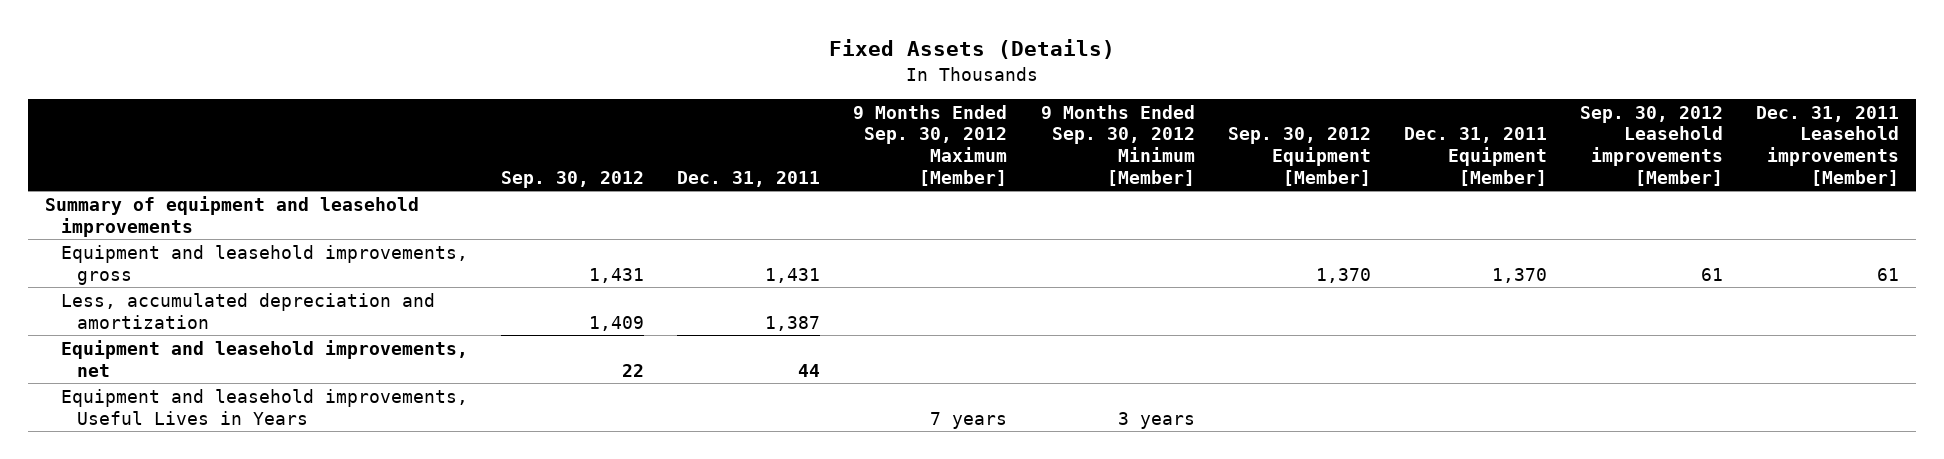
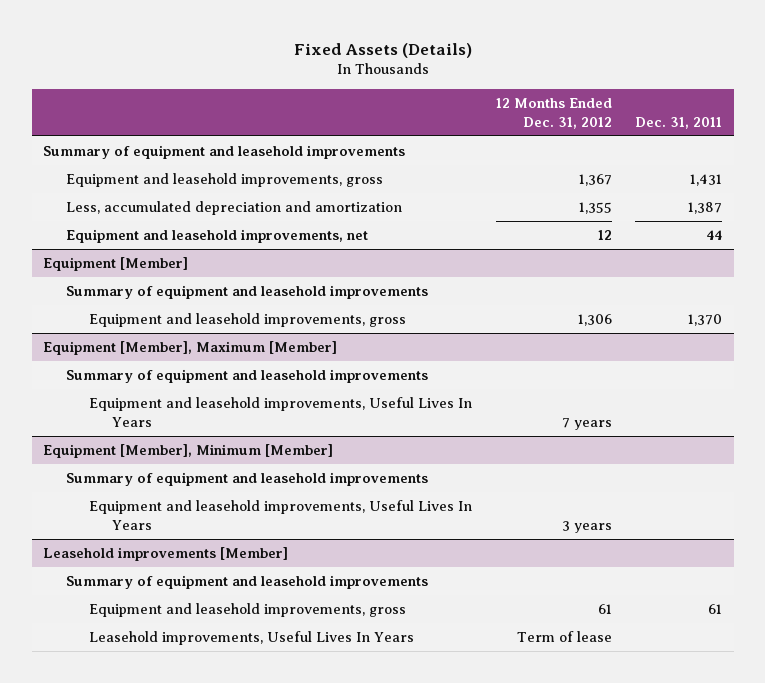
- | Sep. 30, 2012 | Dec. 31, 2011 | 9 Months Ended Sep. 30, 2012 Maximum [Member] | 9 Months Ended Sep. 30, 2012 Minimum [Member] | Sep. 30, 2012 Equipment [Member] | Dec. 31, 2011 Equipment [Member] | Sep. 30, 2012 Leasehold improvements [Member] | Dec. 31, 2011 Leasehold improvements [Member]
+ | 12 Months Ended Dec. 31, 2012 | Dec. 31, 2011
- Equipment and leasehold improvements, Useful Lives in Years | | | 7 years | 3 years | | | |
+ Equipment [Member]
+ Summary of equipment and leasehold improvements
+ Equipment and leasehold improvements, gross | 1,306 | 1,370
+ Equipment [Member], Maximum [Member]
+ Summary of equipment and leasehold improvements
+ Equipment and leasehold improvements, Useful Lives In Years | 7 years |
+ Equipment [Member], Minimum [Member]
+ Summary of equipment and leasehold improvements
+ Equipment and leasehold improvements, Useful Lives In Years | 3 years |
+ Leasehold improvements [Member]
+ Summary of equipment and leasehold improvements
+ Equipment and leasehold improvements, gross | 61 | 61
+ Leasehold improvements, Useful Lives In Years | Term of lease |

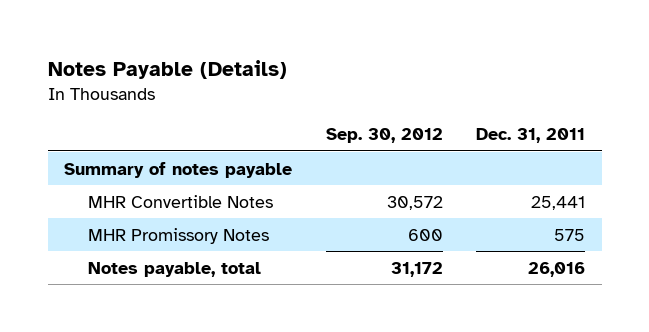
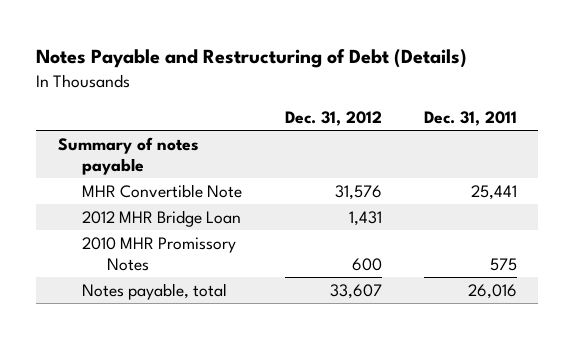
- Notes Payable (Details)
+ Notes Payable and Restructuring of Debt (Details)
- | Sep. 30, 2012 | Dec. 31, 2011
+ | Dec. 31, 2012 | Dec. 31, 2011
- MHR Convertible Notes | 30,572 | 25,441
- MHR Promissory Notes | 600 | 575
+ MHR Convertible Note | 31,576 | 25,441
+ 2012 MHR Bridge Loan | 1,431 |
+ 2010 MHR Promissory Notes | 600 | 575

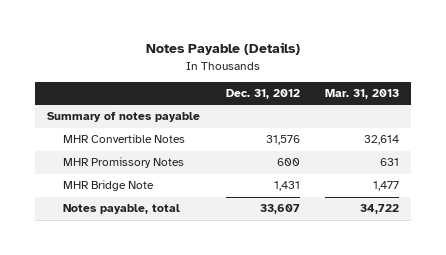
- Notes Payable and Restructuring of Debt (Details)
+ Notes Payable (Details)
- | Dec. 31, 2012 | Dec. 31, 2011
+ | Dec. 31, 2012 | Mar. 31, 2013
- MHR Convertible Note | 31,576 | 25,441
- 2012 MHR Bridge Loan | 1,431 |
- 2010 MHR Promissory Notes | 600 | 575
+ MHR Convertible Notes | 31,576 | 32,614
+ MHR Promissory Notes | 600 | 631
+ MHR Bridge Note | 1,431 | 1,477

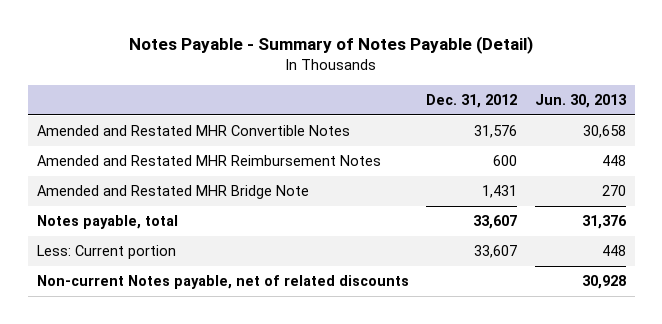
- Notes Payable (Details)
+ Notes Payable - Summary of Notes Payable (Detail)
- | Dec. 31, 2012 | Mar. 31, 2013
+ | Dec. 31, 2012 | Jun. 30, 2013
- Summary of notes payable
- MHR Convertible Notes | 31,576 | 32,614
- MHR Promissory Notes | 600 | 631
- MHR Bridge Note | 1,431 | 1,477
+ Amended and Restated MHR Convertible Notes | 31,576 | 30,658
+ Amended and Restated MHR Reimbursement Notes | 600 | 448
+ Amended and Restated MHR Bridge Note | 1,431 | 270
+ Less: Current portion | 33,607 | 448
+ Non-current Notes payable, net of related discounts | | 30,928

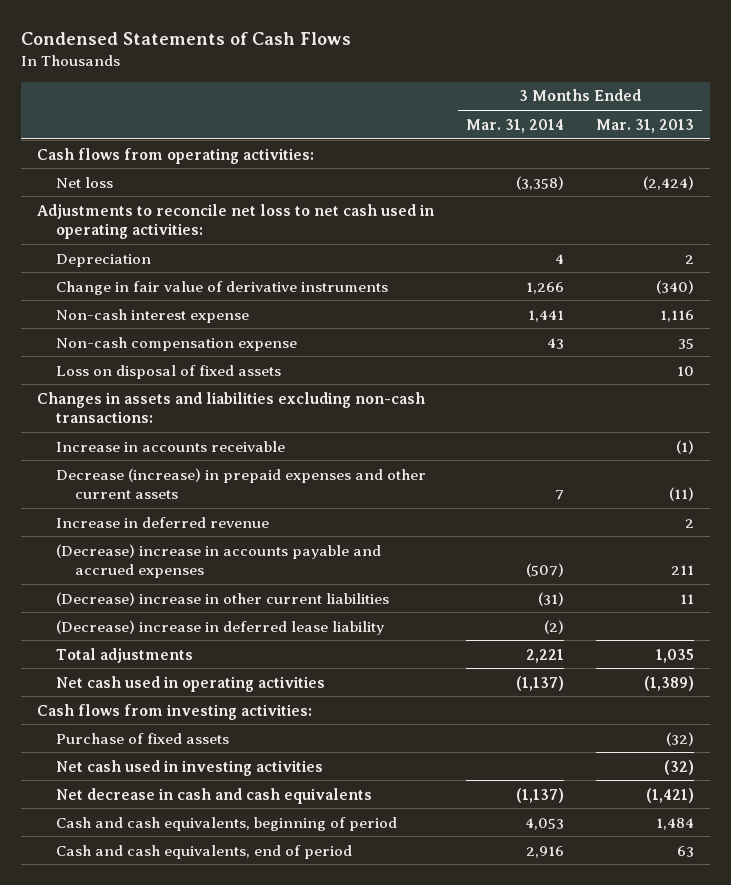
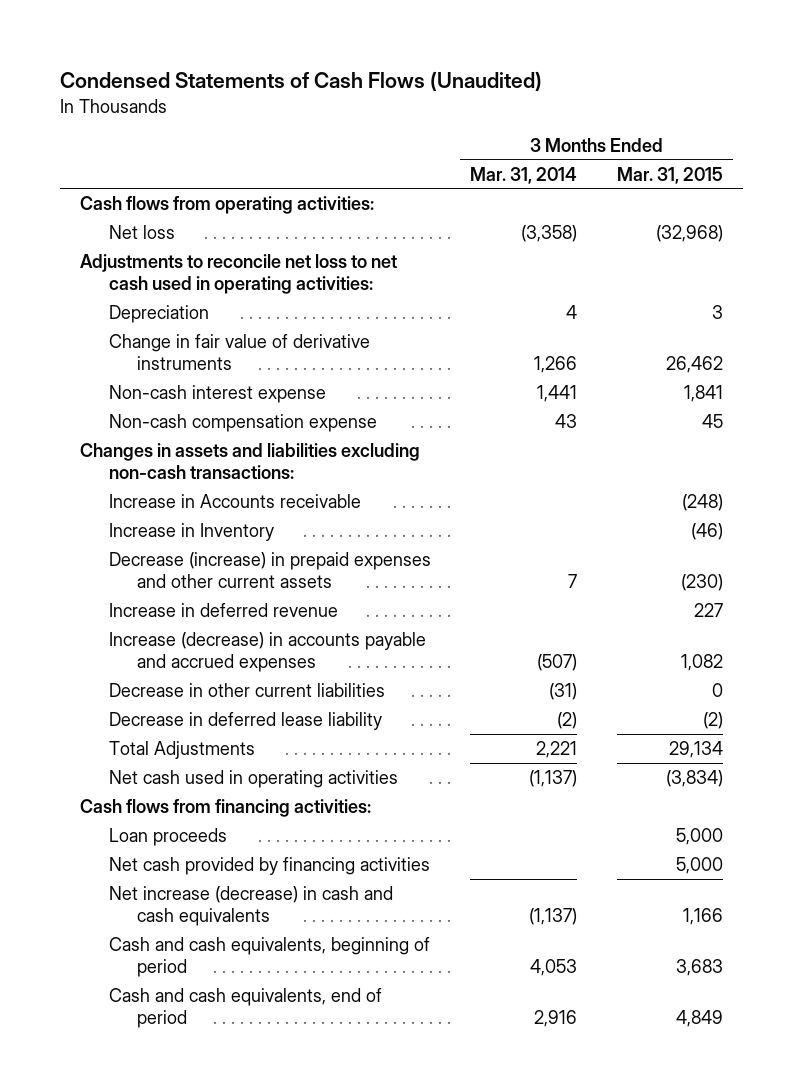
- Condensed Statements of Cash Flows
+ Condensed Statements of Cash Flows (Unaudited)
- | 3 Months Ended Mar. 31, 2014 | 3 Months Ended Mar. 31, 2013
+ | 3 Months Ended Mar. 31, 2014 | 3 Months Ended Mar. 31, 2015
- Loss on disposal of fixed assets | | 10
- Increase in accounts receivable | | (1)
+ Increase in Accounts receivable | | (248)
+ Increase in Inventory | | (46)
- (Decrease) increase in accounts payable and accrued expenses | (507) | 211
- (Decrease) increase in other current liabilities | (31) | 11
- (Decrease) increase in deferred lease liability | (2) |
- Total adjustments | 2,221 | 1,035
+ Increase (decrease) in accounts payable and accrued expenses | (507) | 1,082
+ Decrease in other current liabilities | (31) | 0
+ Decrease in deferred lease liability | (2) | (2)
+ Total Adjustments | 2,221 | 29,134
- Cash flows from investing activities:
- Purchase of fixed assets | | (32)
- Net cash used in investing activities | | (32)
- Net decrease in cash and cash equivalents | (1,137) | (1,421)
+ Cash flows from financing activities:
+ Loan proceeds | | 5,000
+ Net cash provided by financing activities | | 5,000
+ Net increase (decrease) in cash and cash equivalents | (1,137) | 1,166

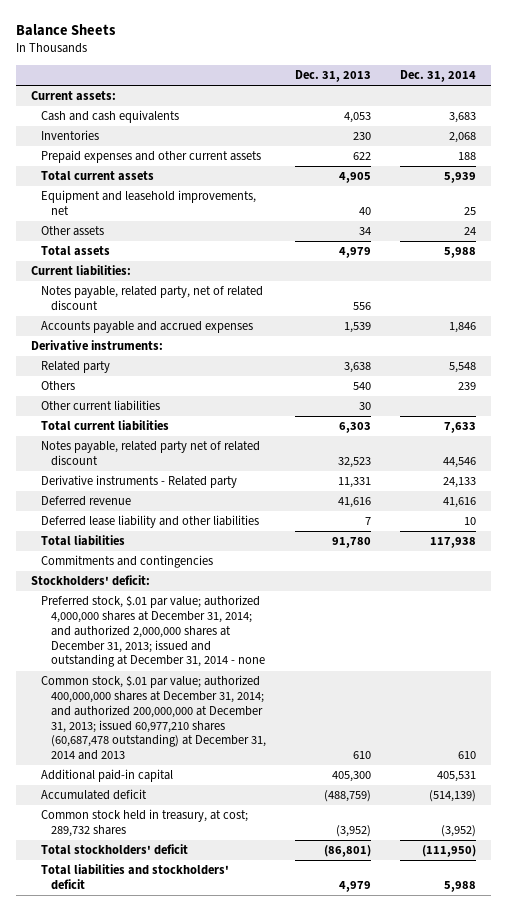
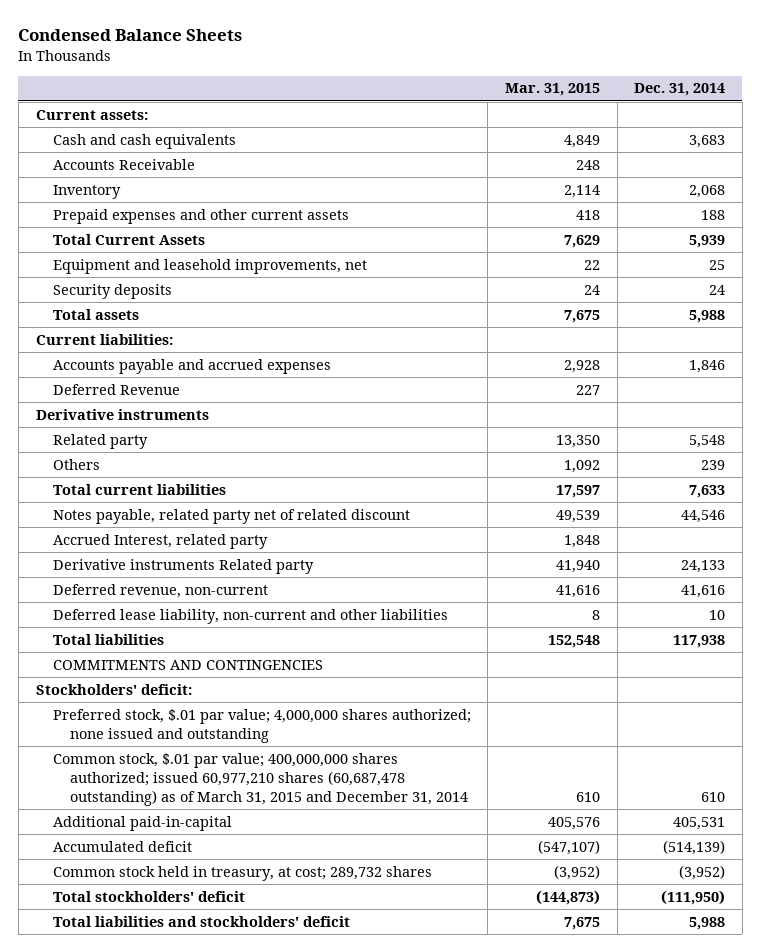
- Balance Sheets
+ Condensed Balance Sheets
- | Dec. 31, 2013 | Dec. 31, 2014
+ | Mar. 31, 2015 | Dec. 31, 2014
- Inventories | 230 | 2,068
+ Accounts Receivable | 248 |
+ Inventory | 2,114 | 2,068
- Total current assets | 4,905 | 5,939
+ Total Current Assets | 7,629 | 5,939
- Other assets | 34 | 24
+ Security deposits | 24 | 24
- Notes payable, related party, net of related discount | 556 |
- Derivative instruments:
+ Deferred Revenue | 227 |
+ Derivative instruments
- Other current liabilities | 30 |
- Derivative instruments - Related party | 11,331 | 24,133
- Deferred revenue | 41,616 | 41,616
- Deferred lease liability and other liabilities | 7 | 10
+ Accrued Interest, related party | 1,848 |
+ Derivative instruments Related party | 41,940 | 24,133
+ Deferred revenue, non-current | 41,616 | 41,616
+ Deferred lease liability, non-current and other liabilities | 8 | 10
- Commitments and contingencies
+ COMMITMENTS AND CONTINGENCIES
- Preferred stock, $.01 par value; authorized 4,000,000 shares at December 31, 2014; and authorized 2,000,000 shares at December 31, 2013; issued and outstanding at December 31, 2014 - none
- Common stock, $.01 par value; authorized 400,000,000 shares at December 31, 2014; and authorized 200,000,000 at December 31, 2013; issued 60,977,210 shares (60,687,478 outstanding) at December 31, 2014 and 2013 | 610 | 610
- Additional paid-in capital | 405,300 | 405,531
+ Preferred stock, $.01 par value; 4,000,000 shares authorized; none issued and outstanding
+ Common stock, $.01 par value; 400,000,000 shares authorized; issued 60,977,210 shares (60,687,478 outstanding) as of March 31, 2015 and December 31, 2014 | 610 | 610
+ Additional paid-in-capital | 405,576 | 405,531

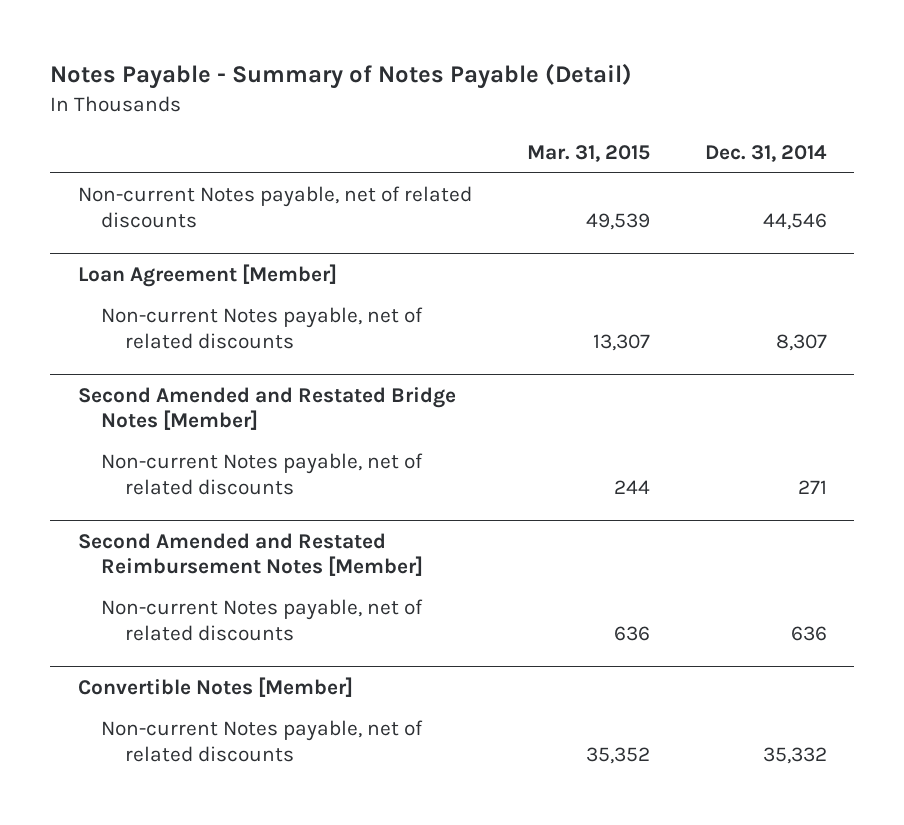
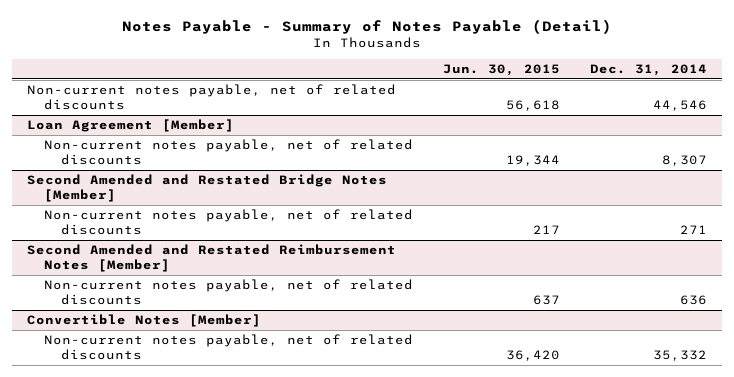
- | Mar. 31, 2015 | Dec. 31, 2014
+ | Jun. 30, 2015 | Dec. 31, 2014
- Non-current Notes payable, net of related discounts | 49,539 | 44,546
+ Non-current notes payable, net of related discounts | 56,618 | 44,546
@ Loan Agreement [Member]
- Non-current Notes payable, net of related discounts | 13,307 | 8,307
+ Non-current notes payable, net of related discounts | 19,344 | 8,307
@ Second Amended and Restated Bridge Notes [Member]
- Non-current Notes payable, net of related discounts | 244 | 271
+ Non-current notes payable, net of related discounts | 217 | 271
@ Second Amended and Restated Reimbursement Notes [Member]
- Non-current Notes payable, net of related discounts | 636 | 636
+ Non-current notes payable, net of related discounts | 637 | 636
@ Convertible Notes [Member]
- Non-current Notes payable, net of related discounts | 35,352 | 35,332
+ Non-current notes payable, net of related discounts | 36,420 | 35,332

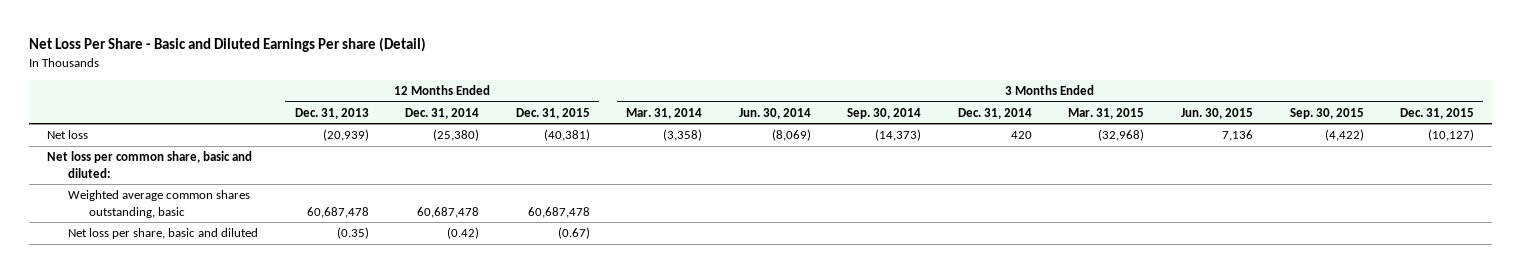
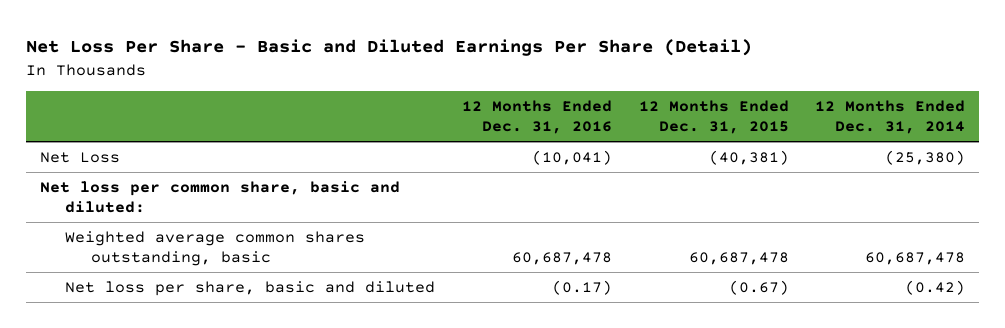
- Net Loss Per Share - Basic and Diluted Earnings Per share (Detail)
+ Net Loss Per Share - Basic and Diluted Earnings Per Share (Detail)
- | 12 Months Ended Dec. 31, 2013 | 12 Months Ended Dec. 31, 2014 | 12 Months Ended Dec. 31, 2015 | 3 Months Ended Mar. 31, 2014 | 3 Months Ended Jun. 30, 2014 | 3 Months Ended Sep. 30, 2014 | 3 Months Ended Dec. 31, 2014 | 3 Months Ended Mar. 31, 2015 | 3 Months Ended Jun. 30, 2015 | 3 Months Ended Sep. 30, 2015 | 3 Months Ended Dec. 31, 2015
+ | 12 Months Ended Dec. 31, 2016 | 12 Months Ended Dec. 31, 2015 | 12 Months Ended Dec. 31, 2014
- Net loss | (20,939) | (25,380) | (40,381) | (3,358) | (8,069) | (14,373) | 420 | (32,968) | 7,136 | (4,422) | (10,127)
+ Net Loss | (10,041) | (40,381) | (25,380)

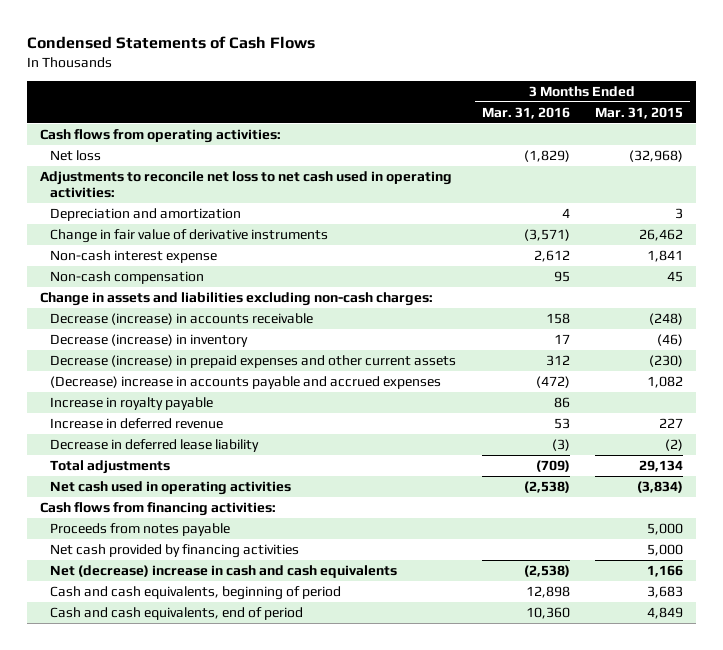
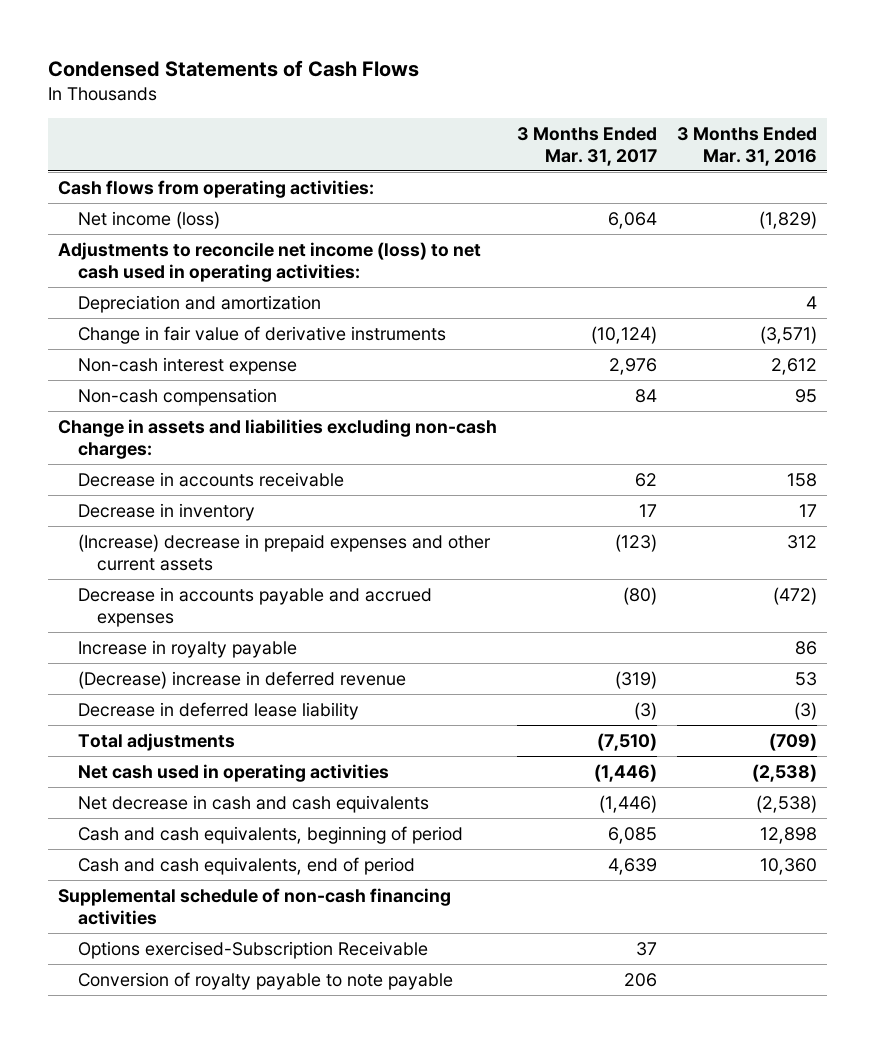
- | 3 Months Ended Mar. 31, 2016 | 3 Months Ended Mar. 31, 2015
+ | 3 Months Ended Mar. 31, 2017 | 3 Months Ended Mar. 31, 2016
- Net loss | (1,829) | (32,968)
- Adjustments to reconcile net loss to net cash used in operating activities:
+ Net income (loss) | 6,064 | (1,829)
+ Adjustments to reconcile net income (loss) to net cash used in operating activities:
- Decrease (increase) in accounts receivable | 158 | (248)
- Decrease (increase) in inventory | 17 | (46)
- Decrease (increase) in prepaid expenses and other current assets | 312 | (230)
- (Decrease) increase in accounts payable and accrued expenses | (472) | 1,082
+ Decrease in accounts receivable | 62 | 158
+ Decrease in inventory | 17 | 17
+ (Increase) decrease in prepaid expenses and other current assets | (123) | 312
+ Decrease in accounts payable and accrued expenses | (80) | (472)
- Increase in deferred revenue | 53 | 227
+ (Decrease) increase in deferred revenue | (319) | 53
- Cash flows from financing activities:
- Proceeds from notes payable | | 5,000
- Net cash provided by financing activities | | 5,000
- Net (decrease) increase in cash and cash equivalents | (2,538) | 1,166
+ Net decrease in cash and cash equivalents | (1,446) | (2,538)
+ Supplemental schedule of non-cash financing activities
+ Options exercised-Subscription Receivable | 37 |
+ Conversion of royalty payable to note payable | 206 |

